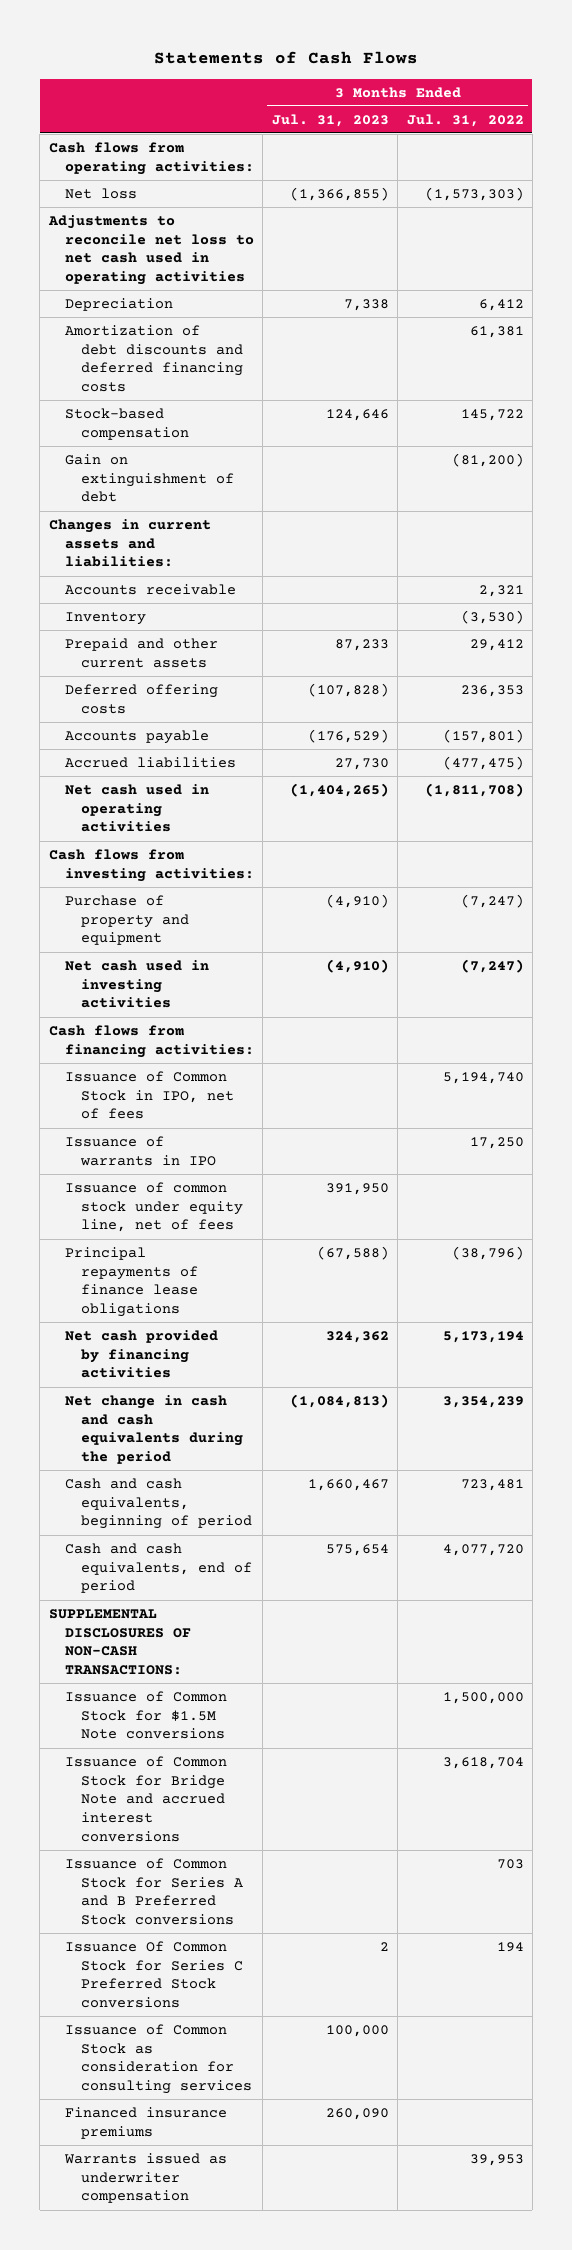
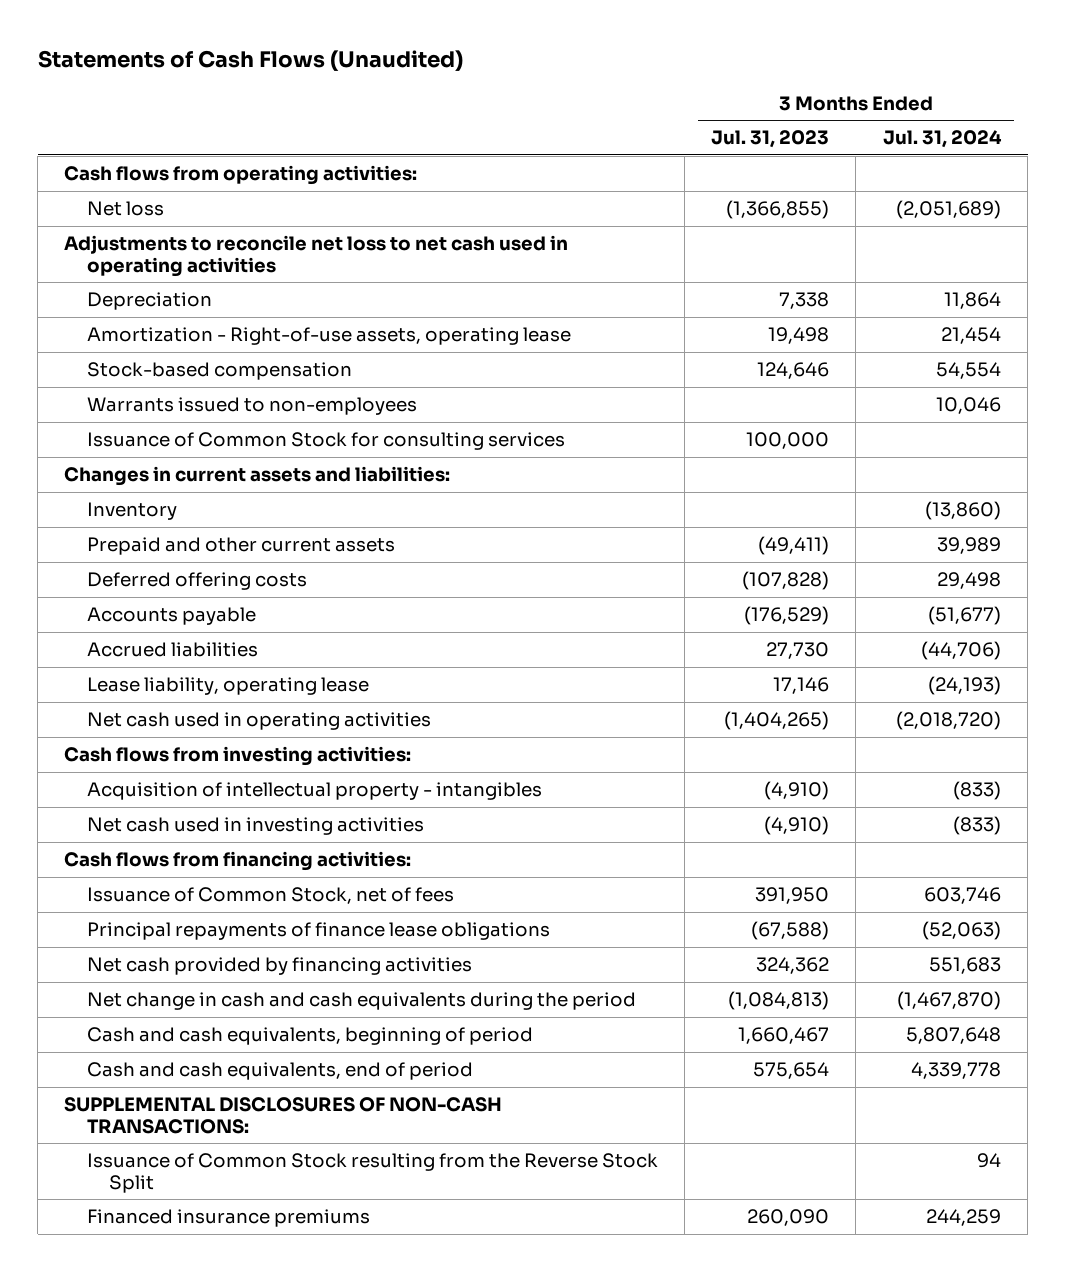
- Statements of Cash Flows
+ Statements of Cash Flows (Unaudited)
- | 3 Months Ended Jul. 31, 2023 | 3 Months Ended Jul. 31, 2022
+ | 3 Months Ended Jul. 31, 2023 | 3 Months Ended Jul. 31, 2024
- Amortization of debt discounts and deferred financing costs | | 61,381
+ Amortization - Right-of-use assets, operating lease | 19,498 | 21,454
- Gain on extinguishment of debt | | (81,200)
+ Warrants issued to non-employees | | 10,046
+ Issuance of Common Stock for consulting services | 100,000 |
- Accounts receivable | | 2,321
- Prepaid and other current assets | 87,233 | 29,412
+ Prepaid and other current assets | (49,411) | 39,989
+ Lease liability, operating lease | 17,146 | (24,193)
- Purchase of property and equipment | (4,910) | (7,247)
+ Acquisition of intellectual property - intangibles | (4,910) | (833)
- Issuance of Common Stock in IPO, net of fees | | 5,194,740
- Issuance of warrants in IPO | | 17,250
- Issuance of common stock under equity line, net of fees | 391,950 |
+ Issuance of Common Stock, net of fees | 391,950 | 603,746
- Issuance of Common Stock for $1.5M Note conversions | | 1,500,000
- Issuance of Common Stock for Bridge Note and accrued interest conversions | | 3,618,704
- Issuance of Common Stock for Series A and B Preferred Stock conversions | | 703
- Issuance Of Common Stock for Series C Preferred Stock conversions | 2 | 194
- Issuance of Common Stock as consideration for consulting services | 100,000 |
+ Issuance of Common Stock resulting from the Reverse Stock Split | | 94
- Warrants issued as underwriter compensation | | 39,953

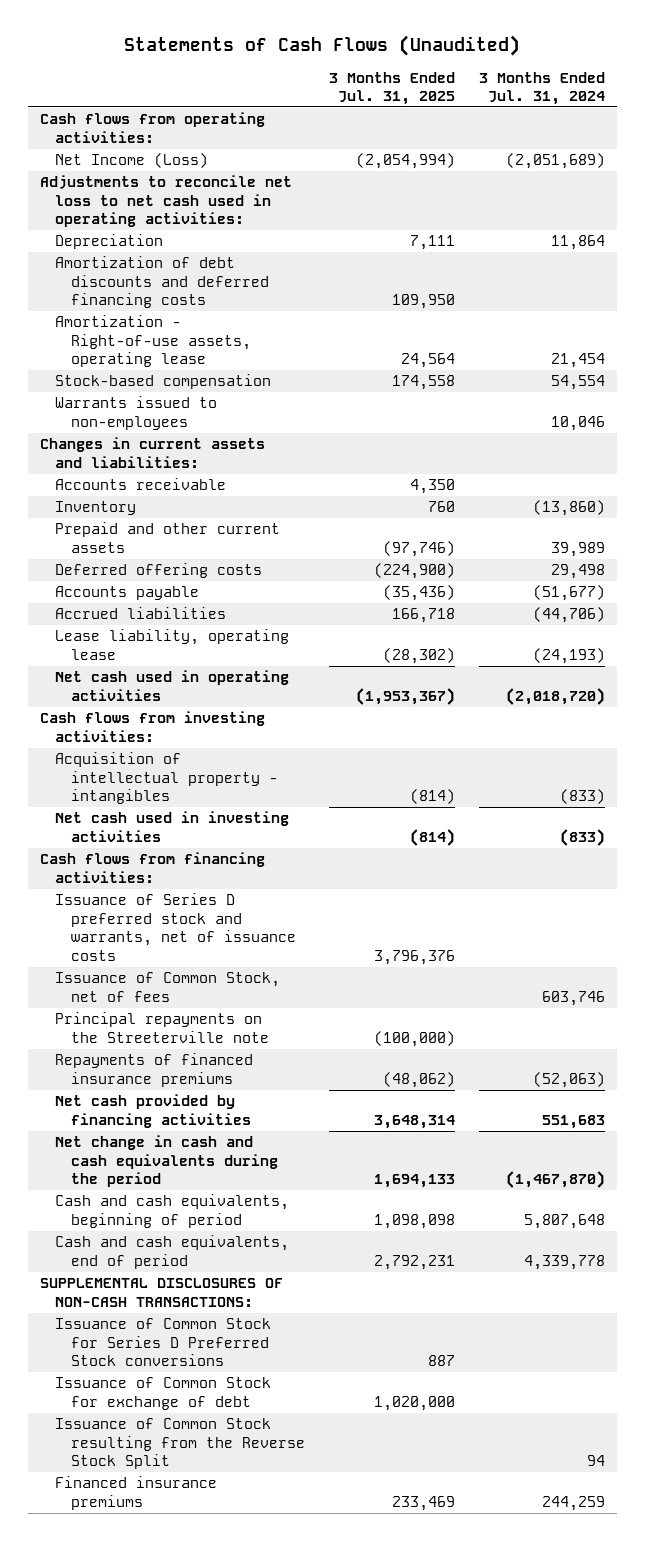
- | 3 Months Ended Jul. 31, 2023 | 3 Months Ended Jul. 31, 2024
+ | 3 Months Ended Jul. 31, 2025 | 3 Months Ended Jul. 31, 2024
- Net loss | (1,366,855) | (2,051,689)
- Adjustments to reconcile net loss to net cash used in operating activities
+ Net Income (Loss) | (2,054,994) | (2,051,689)
+ Adjustments to reconcile net loss to net cash used in operating activities:
+ Amortization of debt discounts and deferred financing costs | 109,950 |
- Issuance of Common Stock for consulting services | 100,000 |
+ Accounts receivable | 4,350 |
+ Issuance of Series D preferred stock and warrants, net of issuance costs | 3,796,376 |
- Principal repayments of finance lease obligations | (67,588) | (52,063)
+ Principal repayments on the Streeterville note | (100,000) |
+ Repayments of financed insurance premiums | (48,062) | (52,063)
+ Issuance of Common Stock for Series D Preferred Stock conversions | 887 |
+ Issuance of Common Stock for exchange of debt | 1,020,000 |

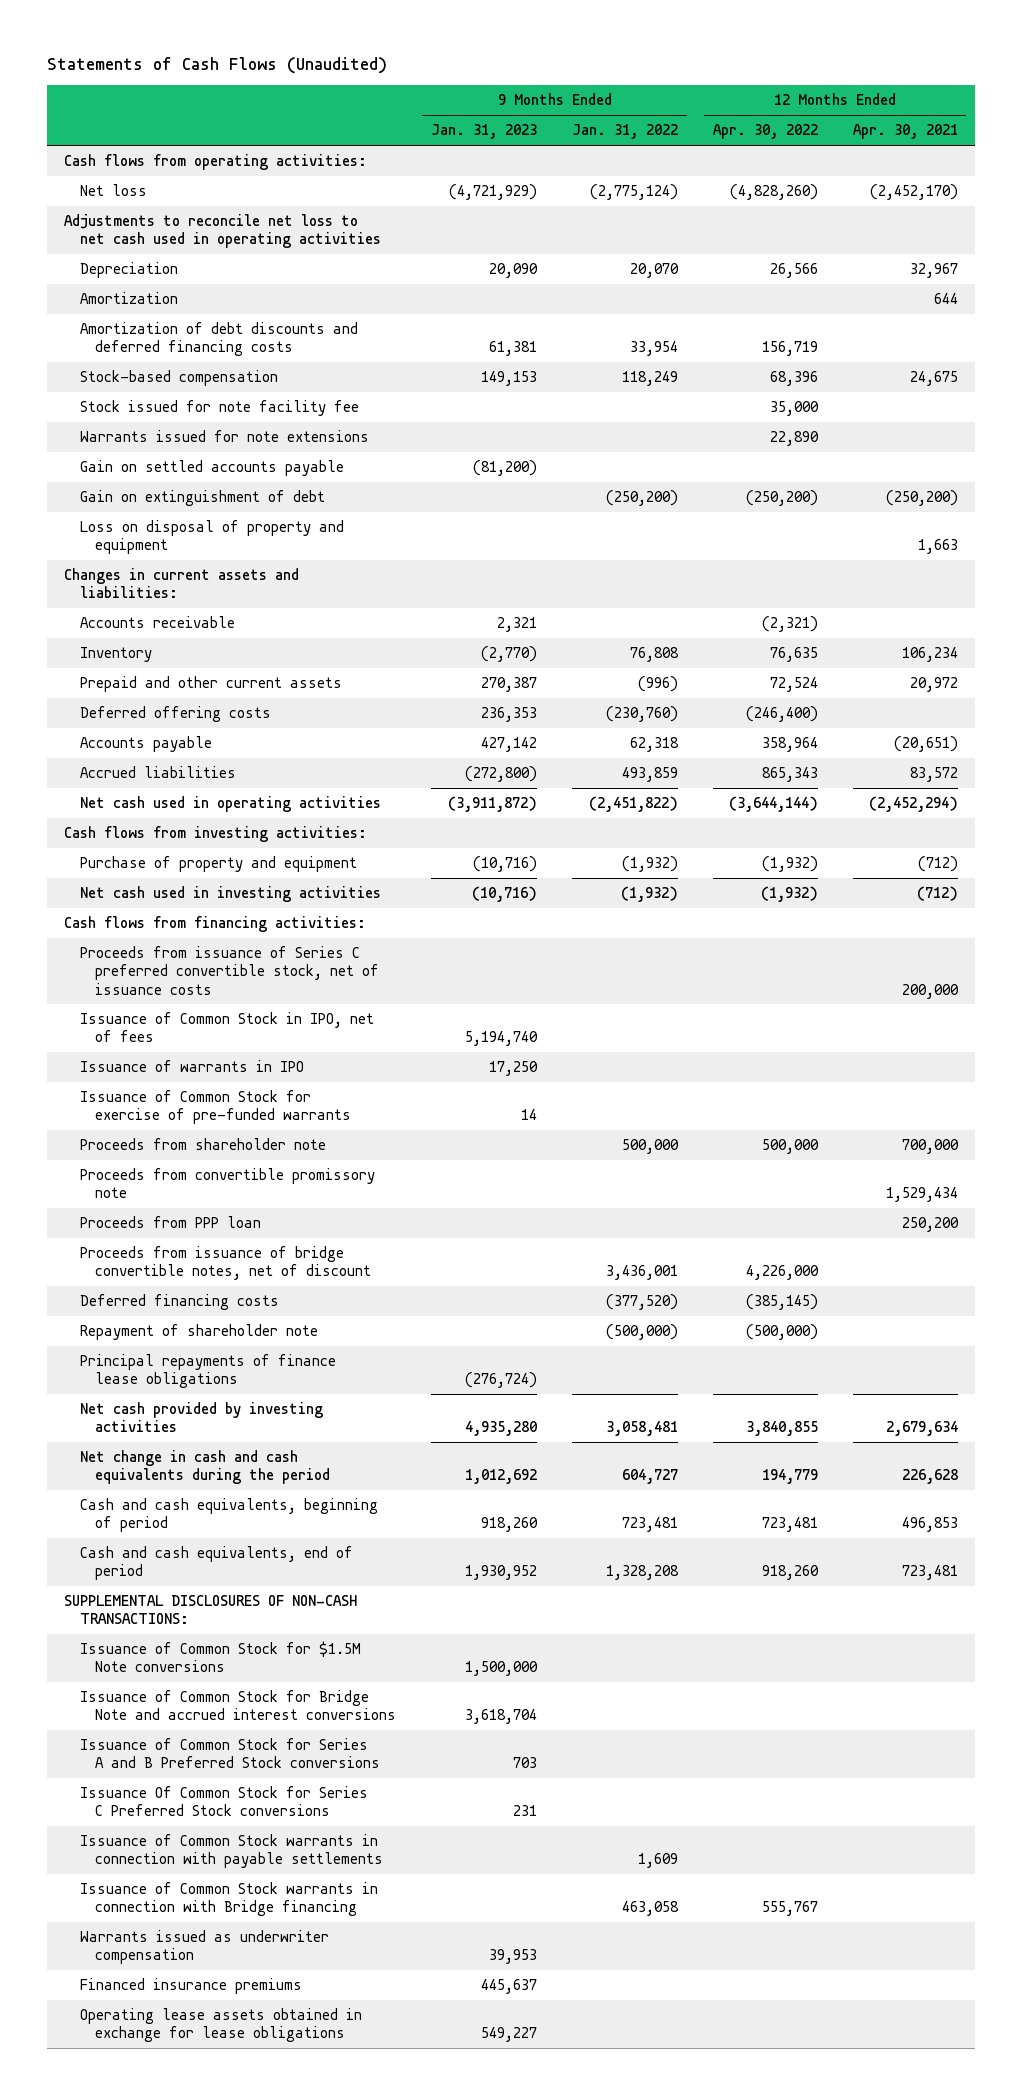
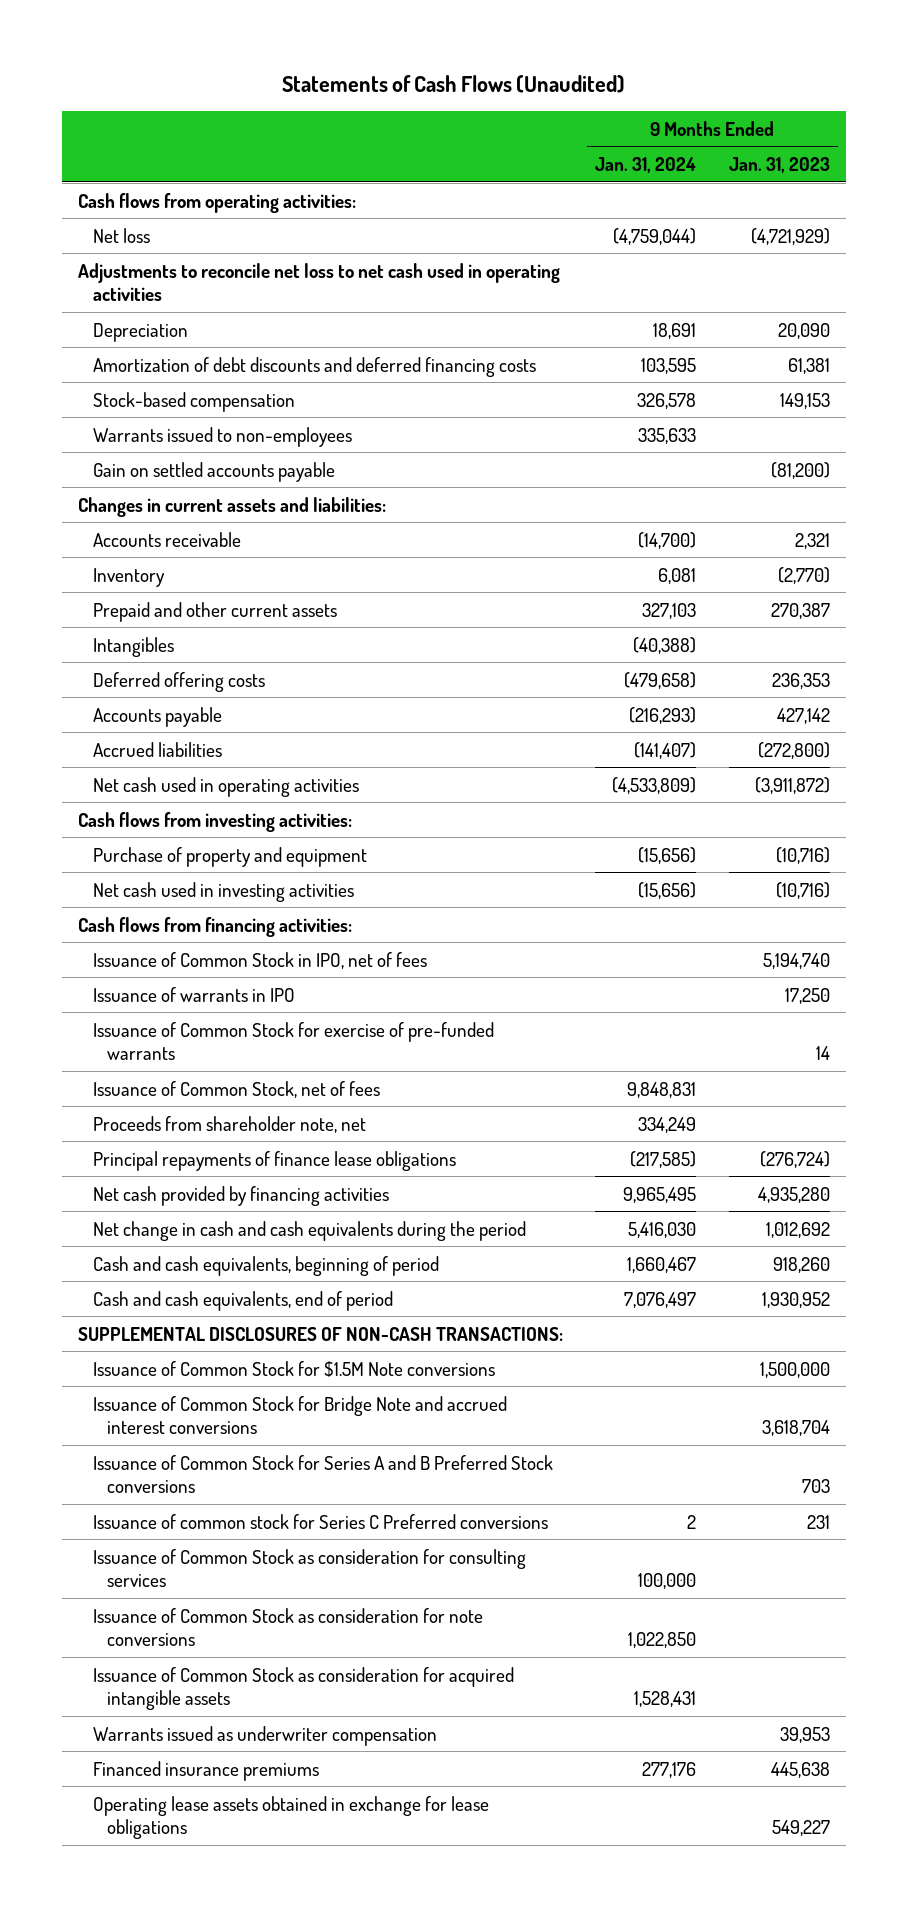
- | 9 Months Ended Jan. 31, 2023 | 9 Months Ended Jan. 31, 2022 | 12 Months Ended Apr. 30, 2022 | 12 Months Ended Apr. 30, 2021
+ | 9 Months Ended Jan. 31, 2024 | 9 Months Ended Jan. 31, 2023
- Amortization | | | | 644
- Stock issued for note facility fee | | | 35,000 |
- Warrants issued for note extensions | | | 22,890 |
+ Warrants issued to non-employees | 335,633 |
- Gain on extinguishment of debt | | (250,200) | (250,200) | (250,200)
- Loss on disposal of property and equipment | | | | 1,663
+ Intangibles | (40,388) |
- Proceeds from issuance of Series C preferred convertible stock, net of issuance costs | | | | 200,000
- Proceeds from shareholder note | | 500,000 | 500,000 | 700,000
- Proceeds from convertible promissory note | | | | 1,529,434
- Proceeds from PPP loan | | | | 250,200
- Proceeds from issuance of bridge convertible notes, net of discount | | 3,436,001 | 4,226,000 |
- Deferred financing costs | | (377,520) | (385,145) |
- Repayment of shareholder note | | (500,000) | (500,000) |
+ Issuance of Common Stock, net of fees | 9,848,831 |
+ Proceeds from shareholder note, net | 334,249 |
- Net cash provided by investing activities | 4,935,280 | 3,058,481 | 3,840,855 | 2,679,634
+ Net cash provided by financing activities | 9,965,495 | 4,935,280
- Issuance Of Common Stock for Series C Preferred Stock conversions | 231 | | |
- Issuance of Common Stock warrants in connection with payable settlements | | 1,609 | |
- Issuance of Common Stock warrants in connection with Bridge financing | | 463,058 | 555,767 |
+ Issuance of common stock for Series C Preferred conversions | 2 | 231
+ Issuance of Common Stock as consideration for consulting services | 100,000 |
+ Issuance of Common Stock as consideration for note conversions | 1,022,850 |
+ Issuance of Common Stock as consideration for acquired intangible assets | 1,528,431 |
- Financed insurance premiums | 445,637 | | |
+ Financed insurance premiums | 277,176 | 445,638

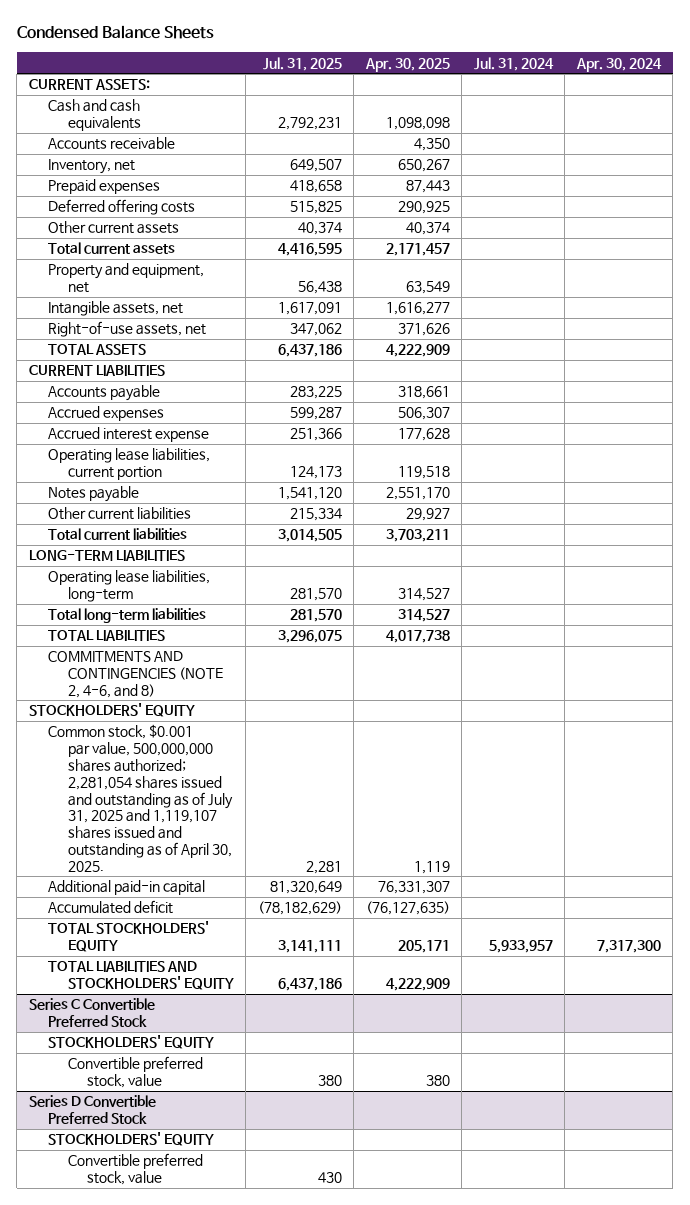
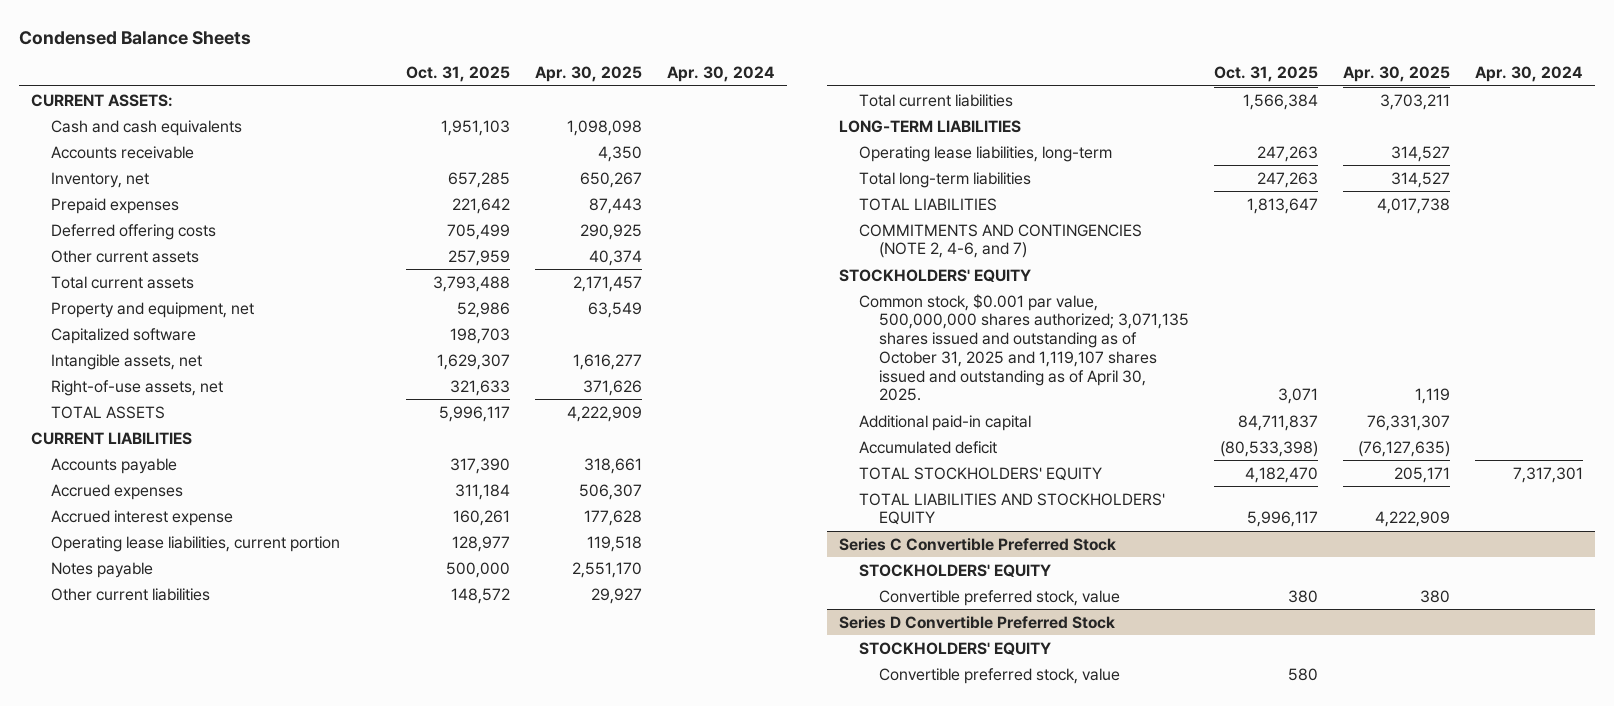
- | Jul. 31, 2025 | Apr. 30, 2025 | Jul. 31, 2024 | Apr. 30, 2024
+ | Oct. 31, 2025 | Apr. 30, 2025 | Apr. 30, 2024
+ Capitalized software | 198,703 | |
- COMMITMENTS AND CONTINGENCIES (NOTE 2, 4-6, and 8)
+ COMMITMENTS AND CONTINGENCIES (NOTE 2, 4-6, and 7)
- Common stock, $0.001 par value, 500,000,000 shares authorized; 2,281,054 shares issued and outstanding as of July 31, 2025 and 1,119,107 shares issued and outstanding as of April 30, 2025. | 2,281 | 1,119 | |
+ Common stock, $0.001 par value, 500,000,000 shares authorized; 3,071,135 shares issued and outstanding as of October 31, 2025 and 1,119,107 shares issued and outstanding as of April 30, 2025. | 3,071 | 1,119 |
- TOTAL STOCKHOLDERS' EQUITY | 3,141,111 | 205,171 | 5,933,957 | 7,317,300
+ TOTAL STOCKHOLDERS' EQUITY | 4,182,470 | 205,171 | 7,317,301

